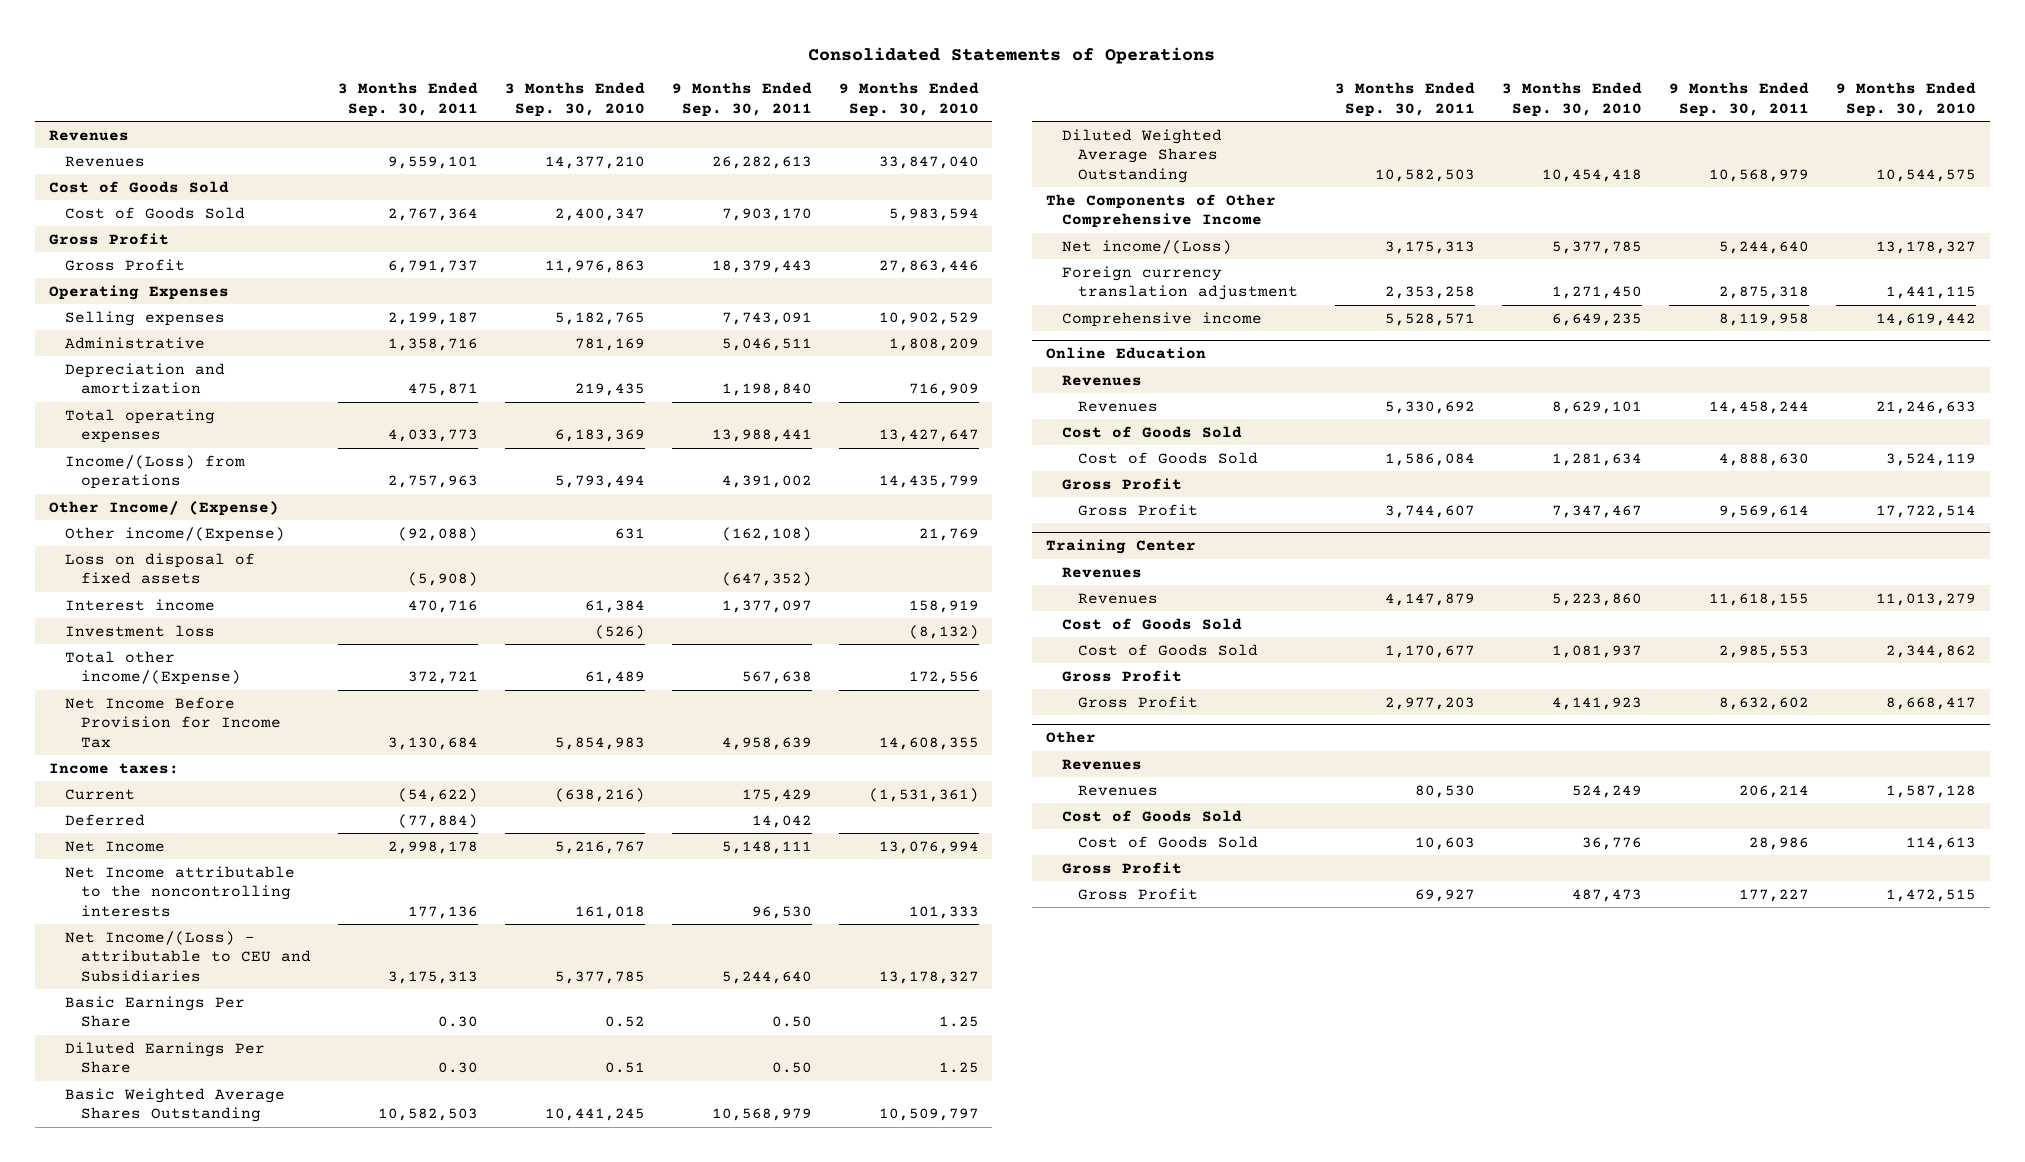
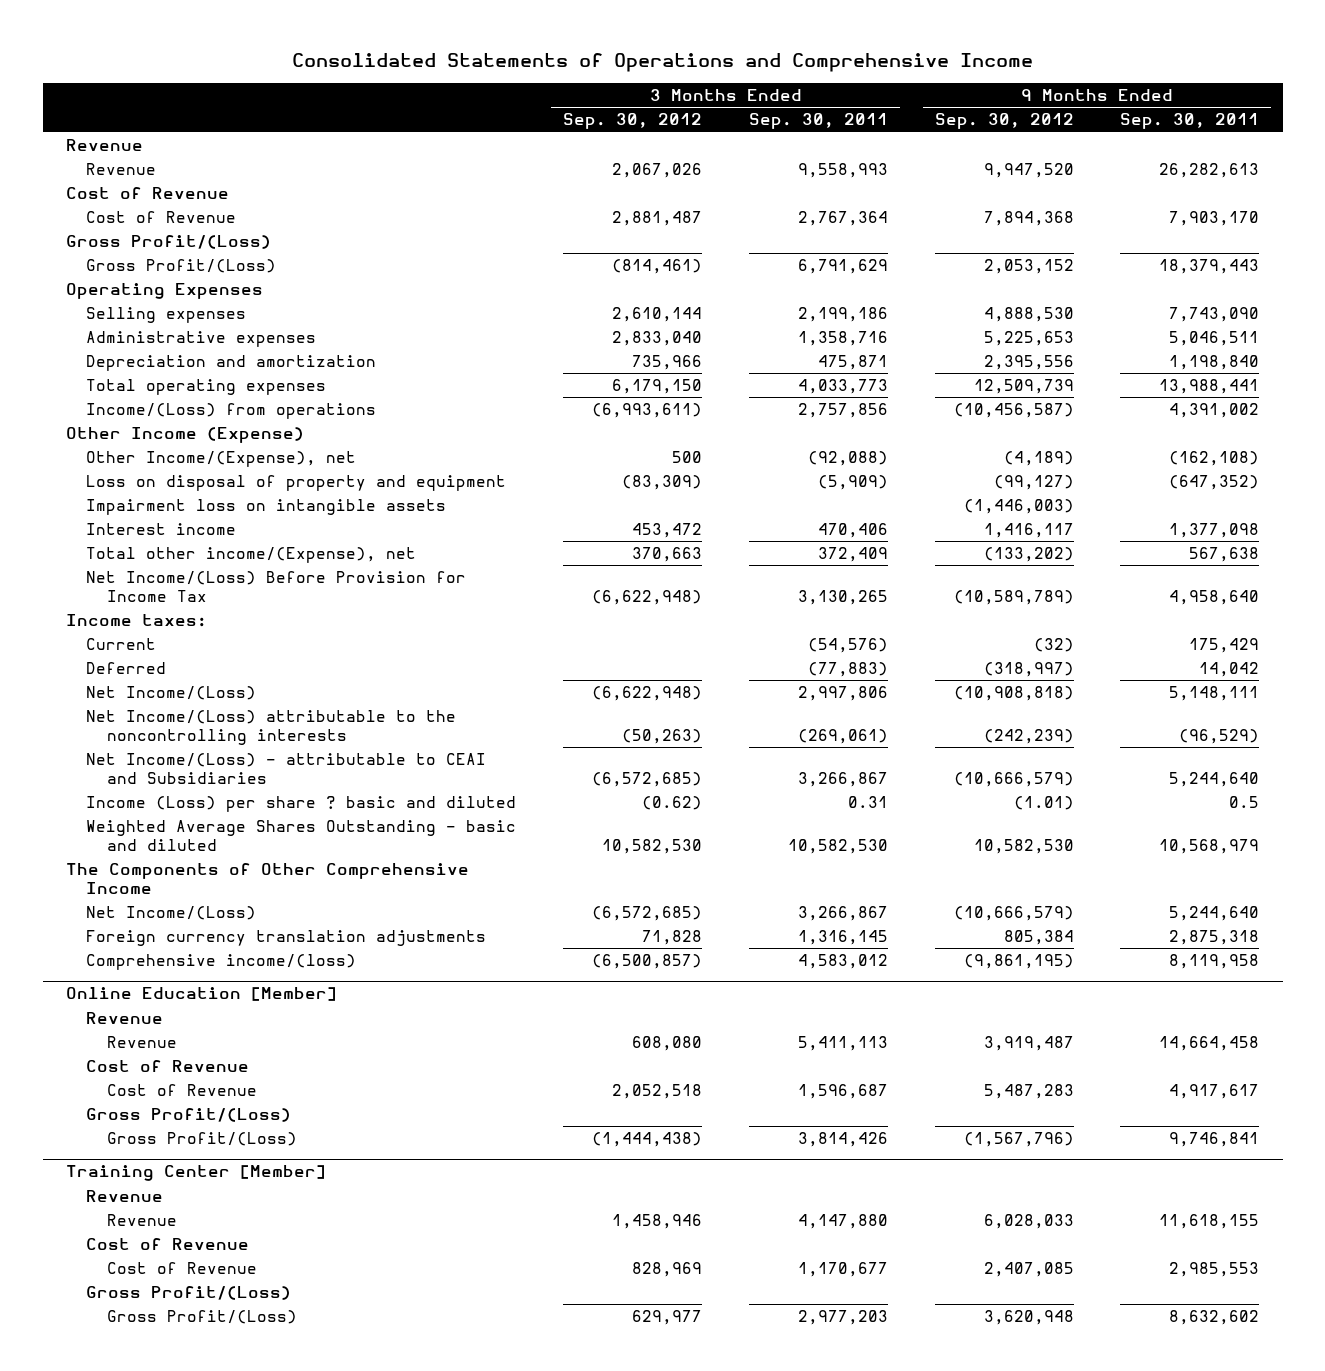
- Consolidated Statements of Operations
+ Consolidated Statements of Operations and Comprehensive Income
- | 3 Months Ended Sep. 30, 2011 | 3 Months Ended Sep. 30, 2010 | 9 Months Ended Sep. 30, 2011 | 9 Months Ended Sep. 30, 2010
+ | 3 Months Ended Sep. 30, 2012 | 3 Months Ended Sep. 30, 2011 | 9 Months Ended Sep. 30, 2012 | 9 Months Ended Sep. 30, 2011
- Revenues
- Revenues | 9,559,101 | 14,377,210 | 26,282,613 | 33,847,040
- Cost of Goods Sold
- Cost of Goods Sold | 2,767,364 | 2,400,347 | 7,903,170 | 5,983,594
- Gross Profit
- Gross Profit | 6,791,737 | 11,976,863 | 18,379,443 | 27,863,446
+ Revenue
+ Revenue | 2,067,026 | 9,558,993 | 9,947,520 | 26,282,613
+ Cost of Revenue
+ Cost of Revenue | 2,881,487 | 2,767,364 | 7,894,368 | 7,903,170
+ Gross Profit/(Loss)
+ Gross Profit/(Loss) | (814,461) | 6,791,629 | 2,053,152 | 18,379,443
- Selling expenses | 2,199,187 | 5,182,765 | 7,743,091 | 10,902,529
- Administrative | 1,358,716 | 781,169 | 5,046,511 | 1,808,209
+ Selling expenses | 2,610,144 | 2,199,186 | 4,888,530 | 7,743,090
+ Administrative expenses | 2,833,040 | 1,358,716 | 5,225,653 | 5,046,511
- Income/(Loss) from operations | 2,757,963 | 5,793,494 | 4,391,002 | 14,435,799
- Other Income/ (Expense)
- Other income/(Expense) | (92,088) | 631 | (162,108) | 21,769
- Loss on disposal of fixed assets | (5,908) | | (647,352) |
- Interest income | 470,716 | 61,384 | 1,377,097 | 158,919
- Investment loss | | (526) | | (8,132)
- Total other income/(Expense) | 372,721 | 61,489 | 567,638 | 172,556
- Net Income Before Provision for Income Tax | 3,130,684 | 5,854,983 | 4,958,639 | 14,608,355
+ Income/(Loss) from operations | (6,993,611) | 2,757,856 | (10,456,587) | 4,391,002
+ Other Income (Expense)
+ Other Income/(Expense), net | 500 | (92,088) | (4,189) | (162,108)
+ Loss on disposal of property and equipment | (83,309) | (5,909) | (99,127) | (647,352)
+ Impairment loss on intangible assets | | | (1,446,003) |
+ Interest income | 453,472 | 470,406 | 1,416,117 | 1,377,098
+ Total other income/(Expense), net | 370,663 | 372,409 | (133,202) | 567,638
+ Net Income/(Loss) Before Provision for Income Tax | (6,622,948) | 3,130,265 | (10,589,789) | 4,958,640
- Current | (54,622) | (638,216) | 175,429 | (1,531,361)
- Deferred | (77,884) | | 14,042 |
- Net Income | 2,998,178 | 5,216,767 | 5,148,111 | 13,076,994
- Net Income attributable to the noncontrolling interests | 177,136 | 161,018 | 96,530 | 101,333
- Net Income/(Loss) - attributable to CEU and Subsidiaries | 3,175,313 | 5,377,785 | 5,244,640 | 13,178,327
- Basic Earnings Per Share | 0.30 | 0.52 | 0.50 | 1.25
- Diluted Earnings Per Share | 0.30 | 0.51 | 0.50 | 1.25
- Basic Weighted Average Shares Outstanding | 10,582,503 | 10,441,245 | 10,568,979 | 10,509,797
- Diluted Weighted Average Shares Outstanding | 10,582,503 | 10,454,418 | 10,568,979 | 10,544,575
+ Current | | (54,576) | (32) | 175,429
+ Deferred | | (77,883) | (318,997) | 14,042
+ Net Income/(Loss) | (6,622,948) | 2,997,806 | (10,908,818) | 5,148,111
+ Net Income/(Loss) attributable to the noncontrolling interests | (50,263) | (269,061) | (242,239) | (96,529)
+ Net Income/(Loss) - attributable to CEAI and Subsidiaries | (6,572,685) | 3,266,867 | (10,666,579) | 5,244,640
+ Income (Loss) per share ? basic and diluted | (0.62) | 0.31 | (1.01) | 0.5
+ Weighted Average Shares Outstanding - basic and diluted | 10,582,530 | 10,582,530 | 10,582,530 | 10,568,979
- Net income/(Loss) | 3,175,313 | 5,377,785 | 5,244,640 | 13,178,327
- Foreign currency translation adjustment | 2,353,258 | 1,271,450 | 2,875,318 | 1,441,115
- Comprehensive income | 5,528,571 | 6,649,235 | 8,119,958 | 14,619,442
- Online Education
- Revenues
- Revenues | 5,330,692 | 8,629,101 | 14,458,244 | 21,246,633
- Cost of Goods Sold
- Cost of Goods Sold | 1,586,084 | 1,281,634 | 4,888,630 | 3,524,119
- Gross Profit
- Gross Profit | 3,744,607 | 7,347,467 | 9,569,614 | 17,722,514
- Training Center
- Revenues
- Revenues | 4,147,879 | 5,223,860 | 11,618,155 | 11,013,279
- Cost of Goods Sold
- Cost of Goods Sold | 1,170,677 | 1,081,937 | 2,985,553 | 2,344,862
- Gross Profit
- Gross Profit | 2,977,203 | 4,141,923 | 8,632,602 | 8,668,417
- Other
- Revenues
- Revenues | 80,530 | 524,249 | 206,214 | 1,587,128
- Cost of Goods Sold
- Cost of Goods Sold | 10,603 | 36,776 | 28,986 | 114,613
- Gross Profit
- Gross Profit | 69,927 | 487,473 | 177,227 | 1,472,515
+ Net Income/(Loss) | (6,572,685) | 3,266,867 | (10,666,579) | 5,244,640
+ Foreign currency translation adjustments | 71,828 | 1,316,145 | 805,384 | 2,875,318
+ Comprehensive income/(loss) | (6,500,857) | 4,583,012 | (9,861,195) | 8,119,958
+ Online Education [Member]
+ Revenue
+ Revenue | 608,080 | 5,411,113 | 3,919,487 | 14,664,458
+ Cost of Revenue
+ Cost of Revenue | 2,052,518 | 1,596,687 | 5,487,283 | 4,917,617
+ Gross Profit/(Loss)
+ Gross Profit/(Loss) | (1,444,438) | 3,814,426 | (1,567,796) | 9,746,841
+ Training Center [Member]
+ Revenue
+ Revenue | 1,458,946 | 4,147,880 | 6,028,033 | 11,618,155
+ Cost of Revenue
+ Cost of Revenue | 828,969 | 1,170,677 | 2,407,085 | 2,985,553
+ Gross Profit/(Loss)
+ Gross Profit/(Loss) | 629,977 | 2,977,203 | 3,620,948 | 8,632,602

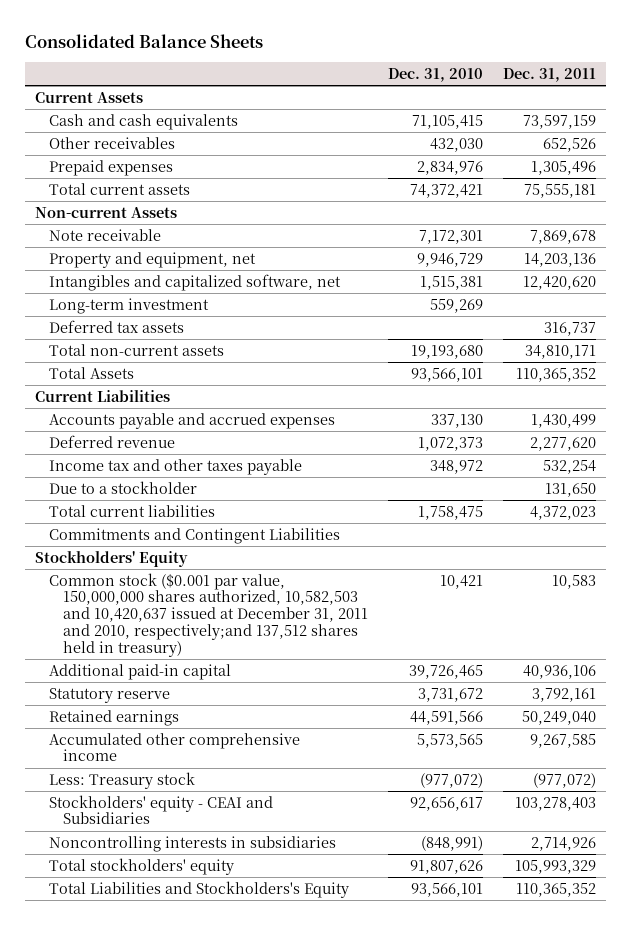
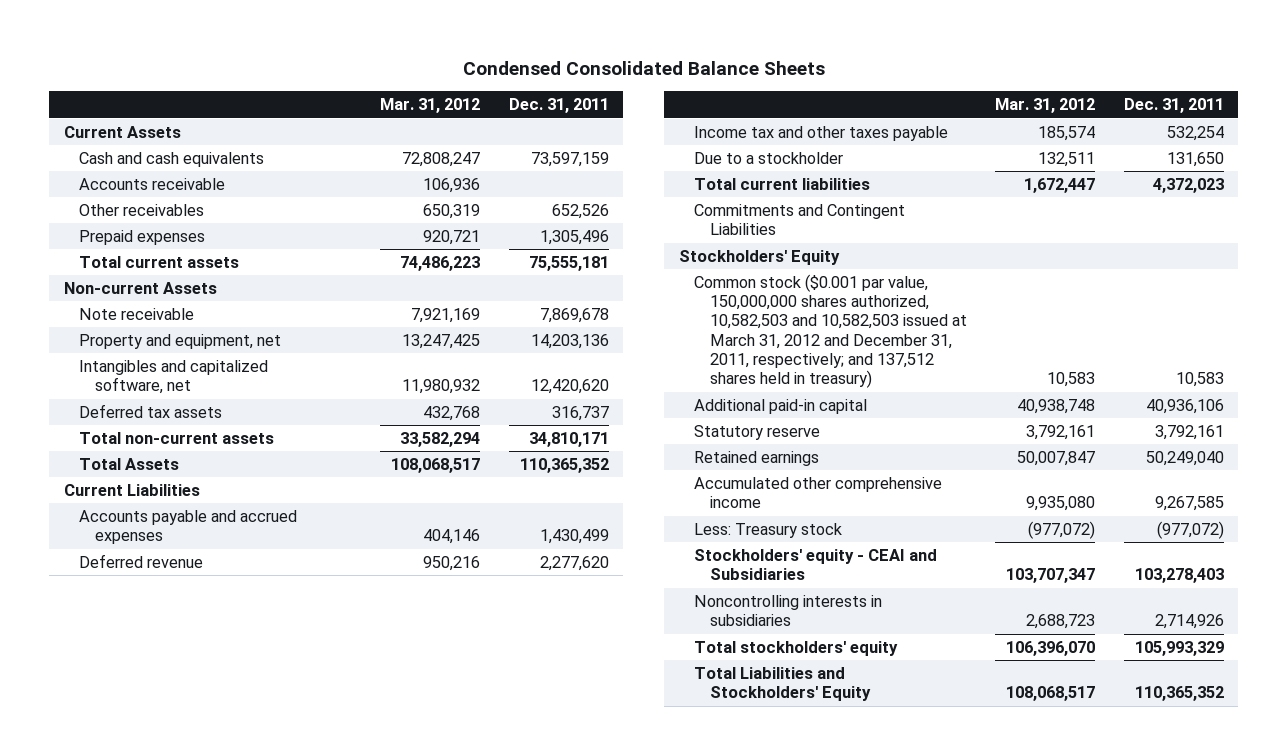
- Consolidated Balance Sheets
+ Condensed Consolidated Balance Sheets
- | Dec. 31, 2010 | Dec. 31, 2011
+ | Mar. 31, 2012 | Dec. 31, 2011
+ Accounts receivable | 106,936 |
- Long-term investment | 559,269 |
- Common stock ($0.001 par value, 150,000,000 shares authorized, 10,582,503 and 10,420,637 issued at December 31, 2011 and 2010, respectively;and 137,512 shares held in treasury) | 10,421 | 10,583
+ Common stock ($0.001 par value, 150,000,000 shares authorized, 10,582,503 and 10,582,503 issued at March 31, 2012 and December 31, 2011, respectively; and 137,512 shares held in treasury) | 10,583 | 10,583
- Total Liabilities and Stockholders's Equity | 93,566,101 | 110,365,352
+ Total Liabilities and Stockholders' Equity | 108,068,517 | 110,365,352

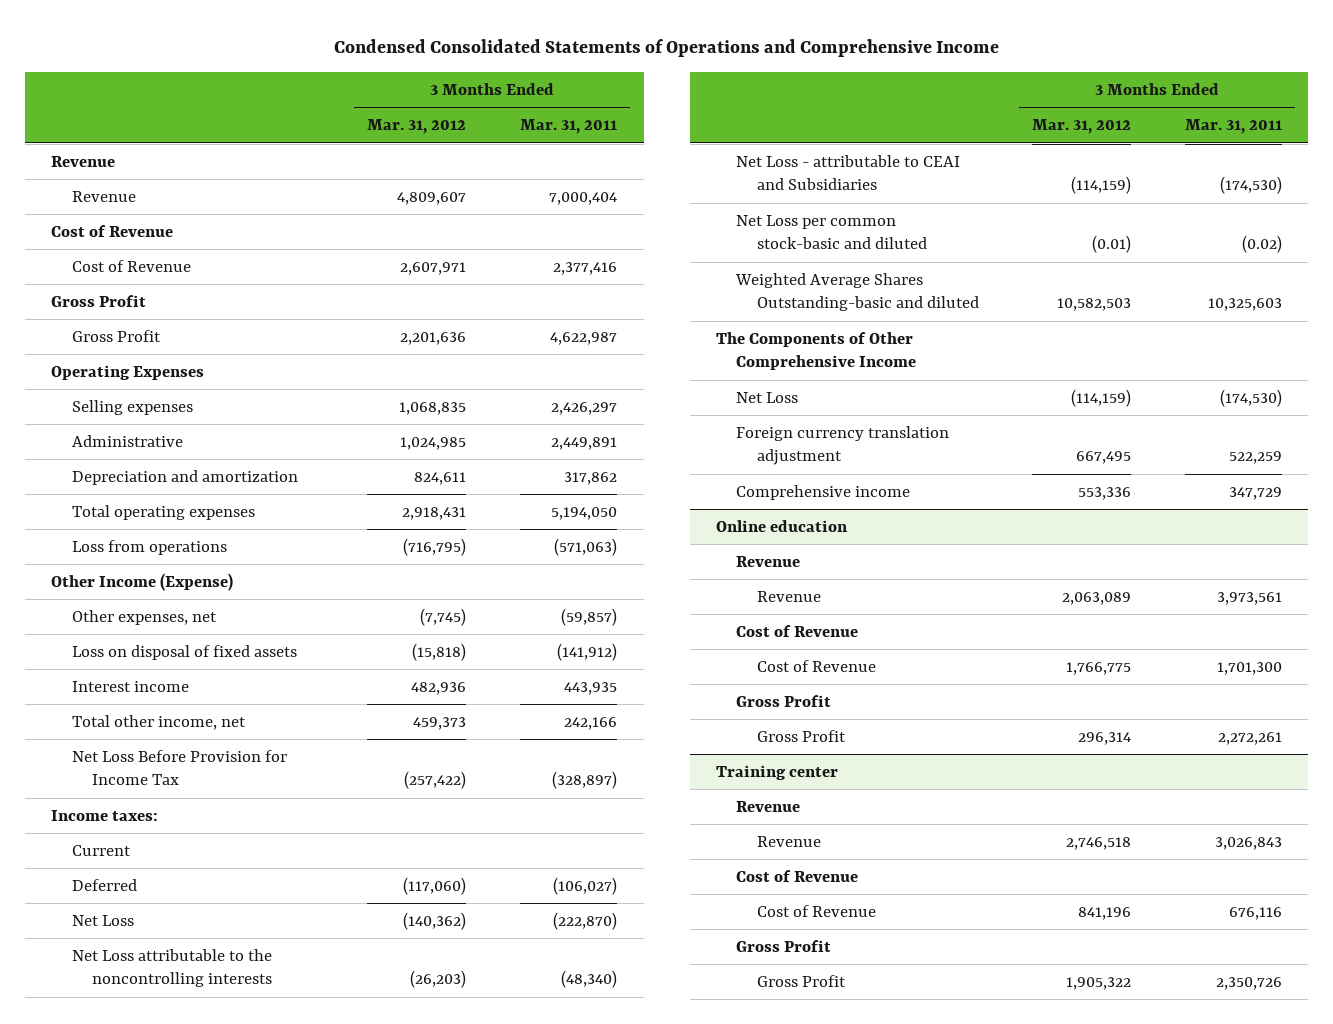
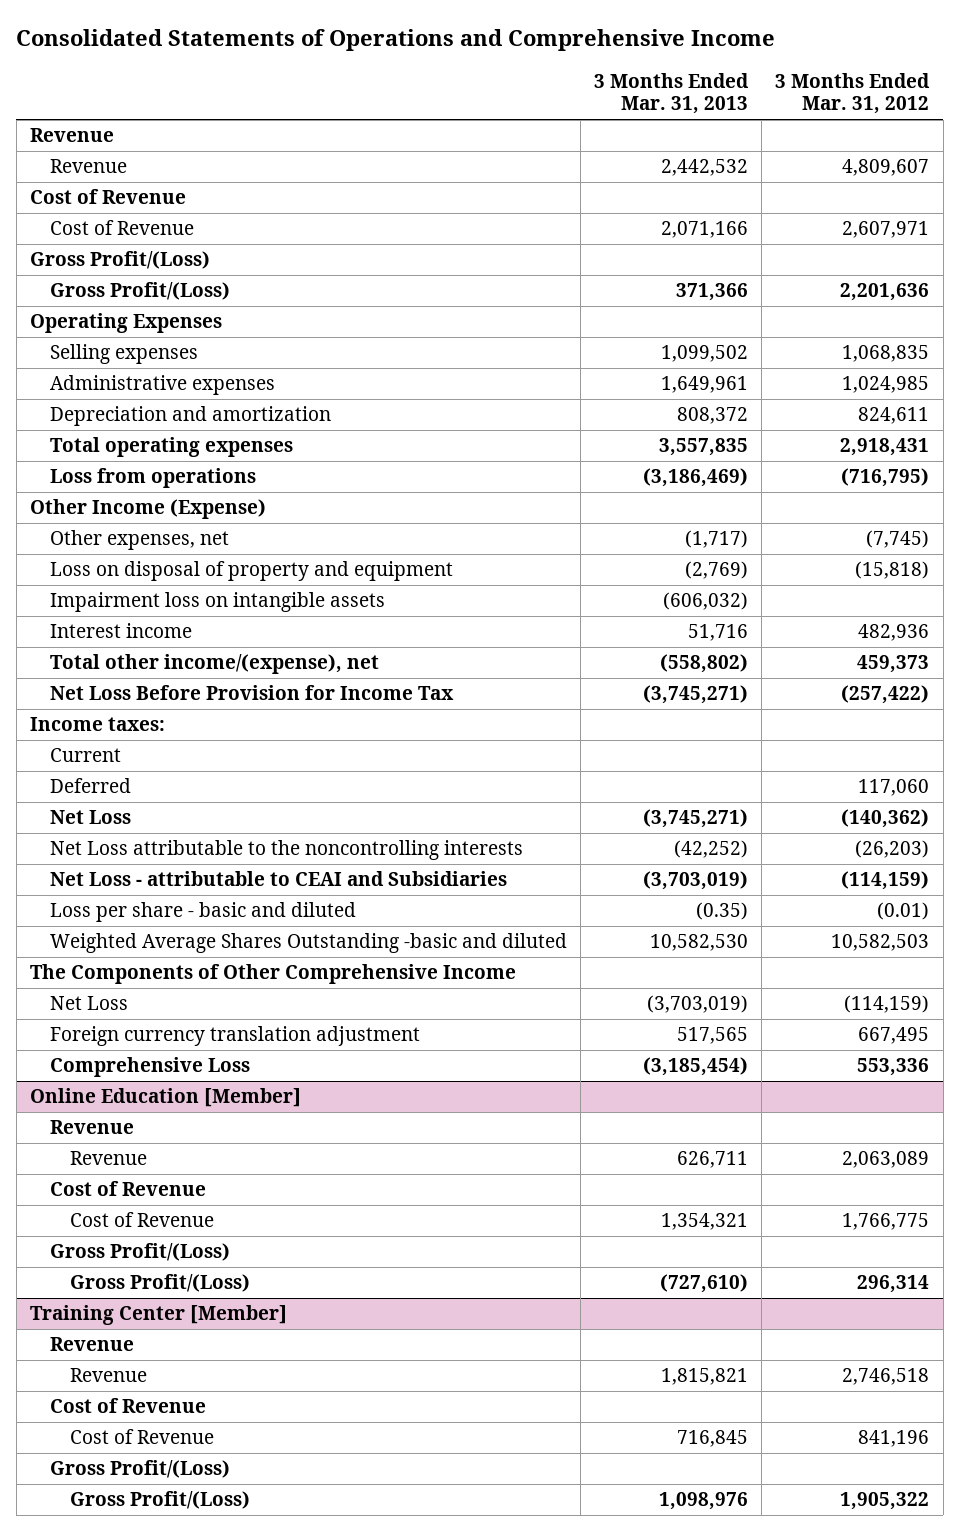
- Condensed Consolidated Statements of Operations and Comprehensive Income
+ Consolidated Statements of Operations and Comprehensive Income
- | 3 Months Ended Mar. 31, 2012 | 3 Months Ended Mar. 31, 2011
+ | 3 Months Ended Mar. 31, 2013 | 3 Months Ended Mar. 31, 2012
- Gross Profit
- Gross Profit | 2,201,636 | 4,622,987
+ Gross Profit/(Loss)
+ Gross Profit/(Loss) | 371,366 | 2,201,636
- Administrative | 1,024,985 | 2,449,891
+ Administrative expenses | 1,649,961 | 1,024,985
- Loss on disposal of fixed assets | (15,818) | (141,912)
+ Loss on disposal of property and equipment | (2,769) | (15,818)
+ Impairment loss on intangible assets | (606,032) |
- Total other income, net | 459,373 | 242,166
+ Total other income/(expense), net | (558,802) | 459,373
- Deferred | (117,060) | (106,027)
+ Deferred | | 117,060
- Net Loss per common stock-basic and diluted | (0.01) | (0.02)
- Weighted Average Shares Outstanding-basic and diluted | 10,582,503 | 10,325,603
+ Loss per share - basic and diluted | (0.35) | (0.01)
+ Weighted Average Shares Outstanding -basic and diluted | 10,582,530 | 10,582,503
- Comprehensive income | 553,336 | 347,729
- Online education
+ Comprehensive Loss | (3,185,454) | 553,336
+ Online Education [Member]
- Gross Profit
- Gross Profit | 296,314 | 2,272,261
- Training center
+ Gross Profit/(Loss)
+ Gross Profit/(Loss) | (727,610) | 296,314
+ Training Center [Member]
- Gross Profit
- Gross Profit | 1,905,322 | 2,350,726
+ Gross Profit/(Loss)
+ Gross Profit/(Loss) | 1,098,976 | 1,905,322

